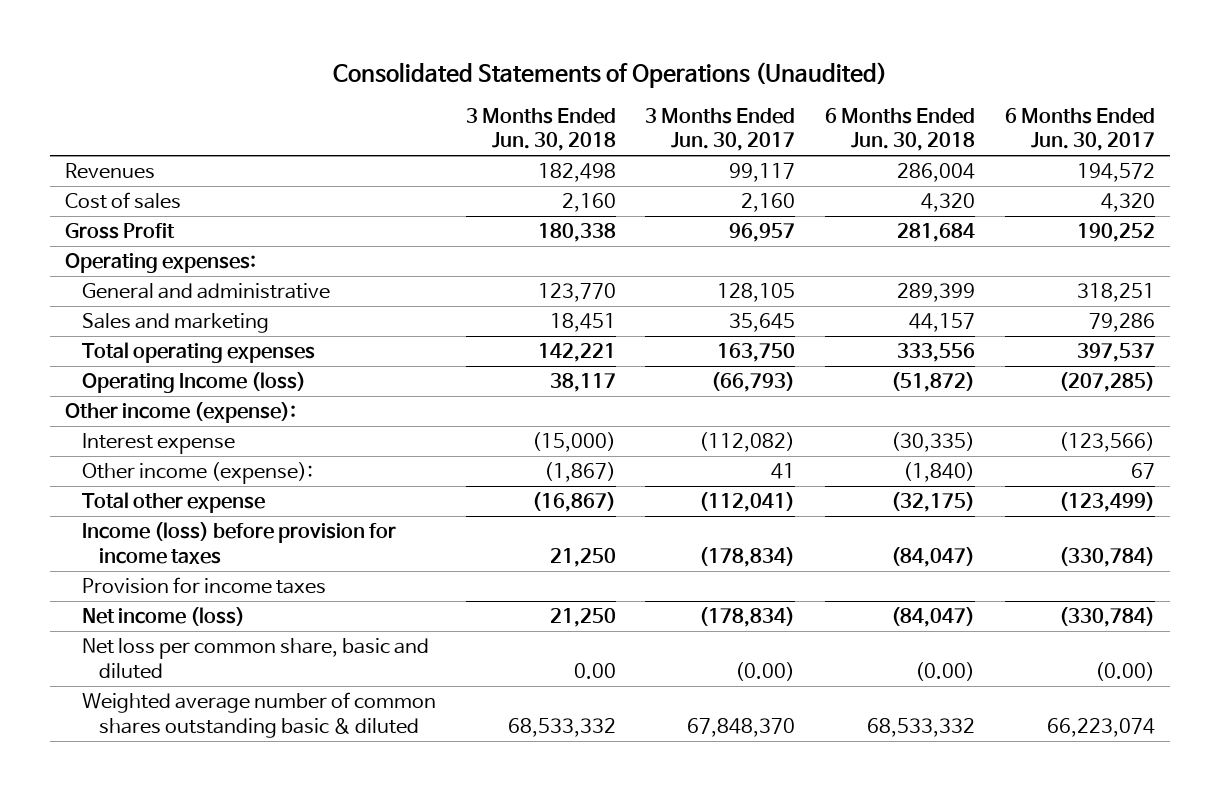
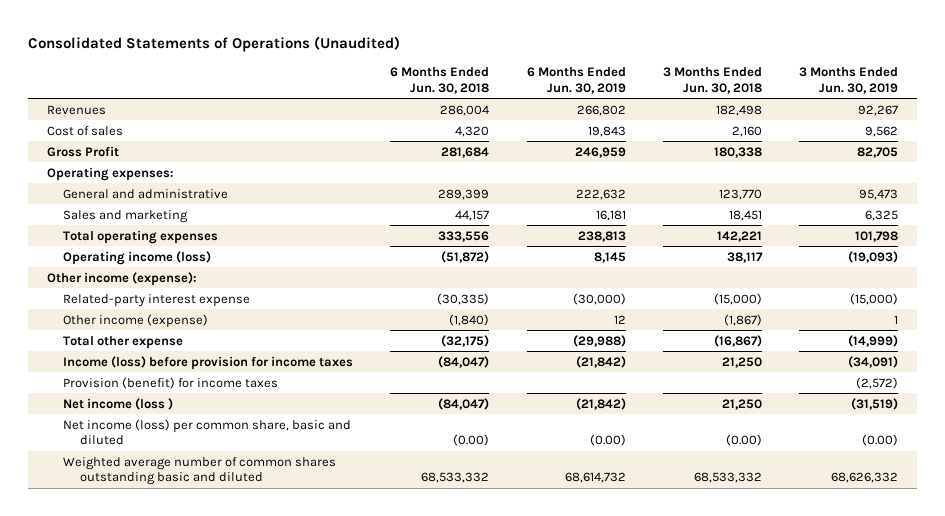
- | 3 Months Ended Jun. 30, 2018 | 3 Months Ended Jun. 30, 2017 | 6 Months Ended Jun. 30, 2018 | 6 Months Ended Jun. 30, 2017
+ | 6 Months Ended Jun. 30, 2018 | 6 Months Ended Jun. 30, 2019 | 3 Months Ended Jun. 30, 2018 | 3 Months Ended Jun. 30, 2019
- Operating Income (loss) | 38,117 | (66,793) | (51,872) | (207,285)
+ Operating income (loss) | (51,872) | 8,145 | 38,117 | (19,093)
- Interest expense | (15,000) | (112,082) | (30,335) | (123,566)
- Other income (expense): | (1,867) | 41 | (1,840) | 67
+ Related-party interest expense | (30,335) | (30,000) | (15,000) | (15,000)
+ Other income (expense) | (1,840) | 12 | (1,867) | 1
- Provision for income taxes
- Net income (loss) | 21,250 | (178,834) | (84,047) | (330,784)
- Net loss per common share, basic and diluted | 0.00 | (0.00) | (0.00) | (0.00)
- Weighted average number of common shares outstanding basic & diluted | 68,533,332 | 67,848,370 | 68,533,332 | 66,223,074
+ Provision (benefit) for income taxes | | | | (2,572)
+ Net income (loss ) | (84,047) | (21,842) | 21,250 | (31,519)
+ Net income (loss) per common share, basic and diluted | (0.00) | (0.00) | (0.00) | (0.00)
+ Weighted average number of common shares outstanding basic and diluted | 68,533,332 | 68,614,732 | 68,533,332 | 68,626,332

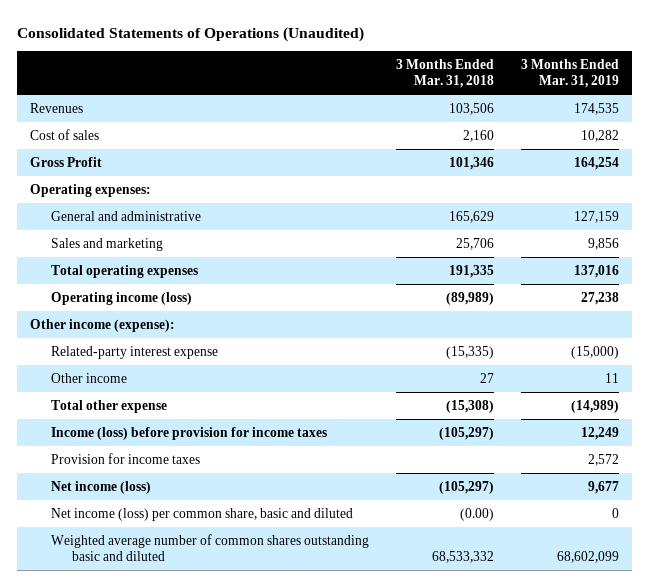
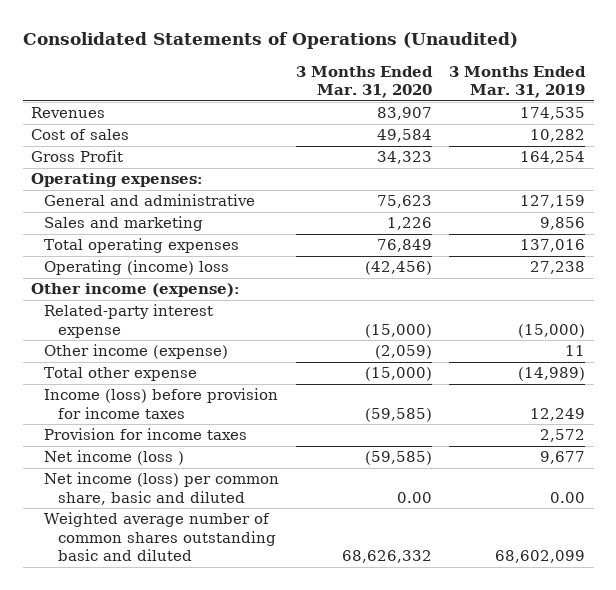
- | 3 Months Ended Mar. 31, 2018 | 3 Months Ended Mar. 31, 2019
+ | 3 Months Ended Mar. 31, 2020 | 3 Months Ended Mar. 31, 2019
- Operating income (loss) | (89,989) | 27,238
+ Operating (income) loss | (42,456) | 27,238
- Other income | 27 | 11
+ Other income (expense) | (2,059) | 11
- Net income (loss) | (105,297) | 9,677
- Net income (loss) per common share, basic and diluted | (0.00) | 0
+ Net income (loss ) | (59,585) | 9,677
+ Net income (loss) per common share, basic and diluted | 0.00 | 0.00

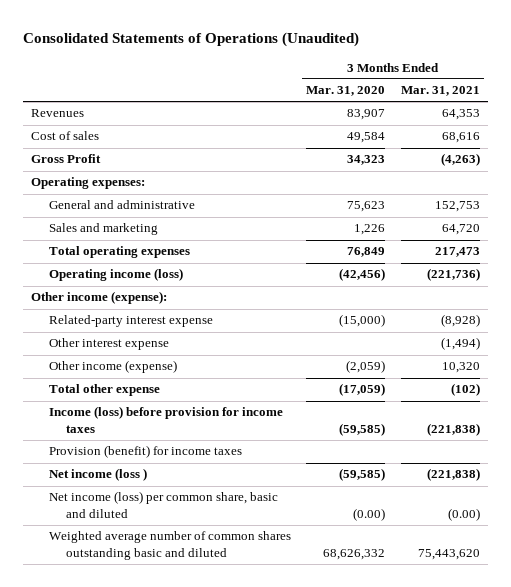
- | 3 Months Ended Mar. 31, 2020 | 3 Months Ended Mar. 31, 2019
+ | 3 Months Ended Mar. 31, 2020 | 3 Months Ended Mar. 31, 2021
- Operating (income) loss | (42,456) | 27,238
+ Operating income (loss) | (42,456) | (221,736)
+ Other interest expense | | (1,494)
- Total other expense | (15,000) | (14,989)
+ Total other expense | (17,059) | (102)
- Provision for income taxes | | 2,572
+ Provision (benefit) for income taxes
- Net income (loss) per common share, basic and diluted | 0.00 | 0.00
+ Net income (loss) per common share, basic and diluted | (0.00) | (0.00)

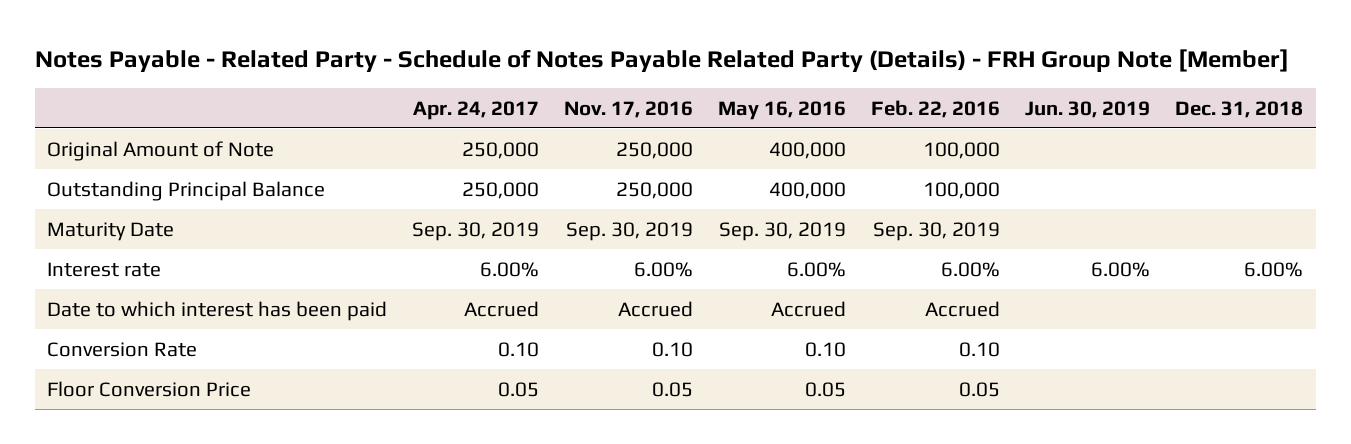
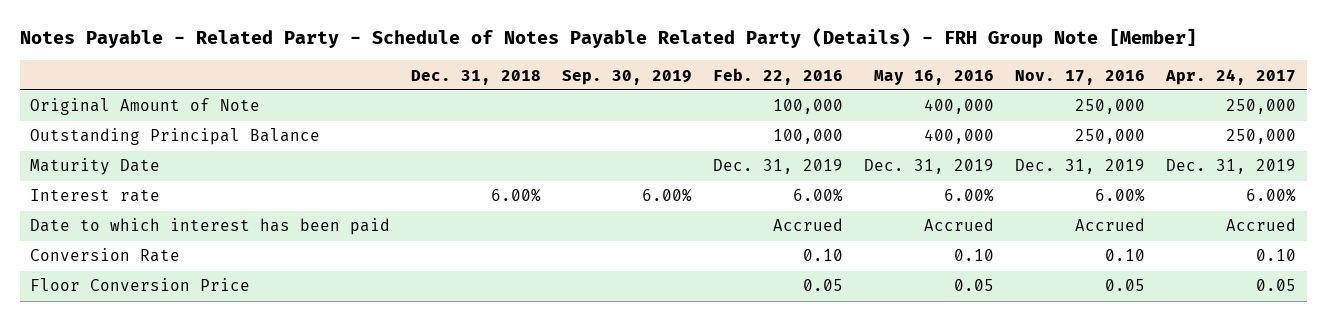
- | Apr. 24, 2017 | Nov. 17, 2016 | May 16, 2016 | Feb. 22, 2016 | Jun. 30, 2019 | Dec. 31, 2018
+ | Dec. 31, 2018 | Sep. 30, 2019 | Feb. 22, 2016 | May 16, 2016 | Nov. 17, 2016 | Apr. 24, 2017
- Maturity Date | Sep. 30, 2019 | Sep. 30, 2019 | Sep. 30, 2019 | Sep. 30, 2019 | |
+ Maturity Date | | | Dec. 31, 2019 | Dec. 31, 2019 | Dec. 31, 2019 | Dec. 31, 2019

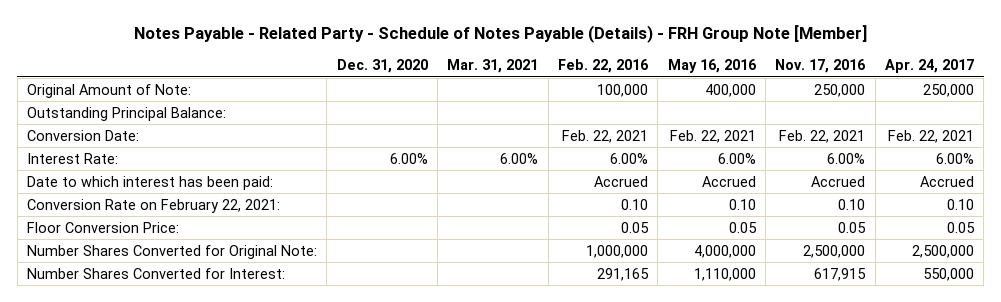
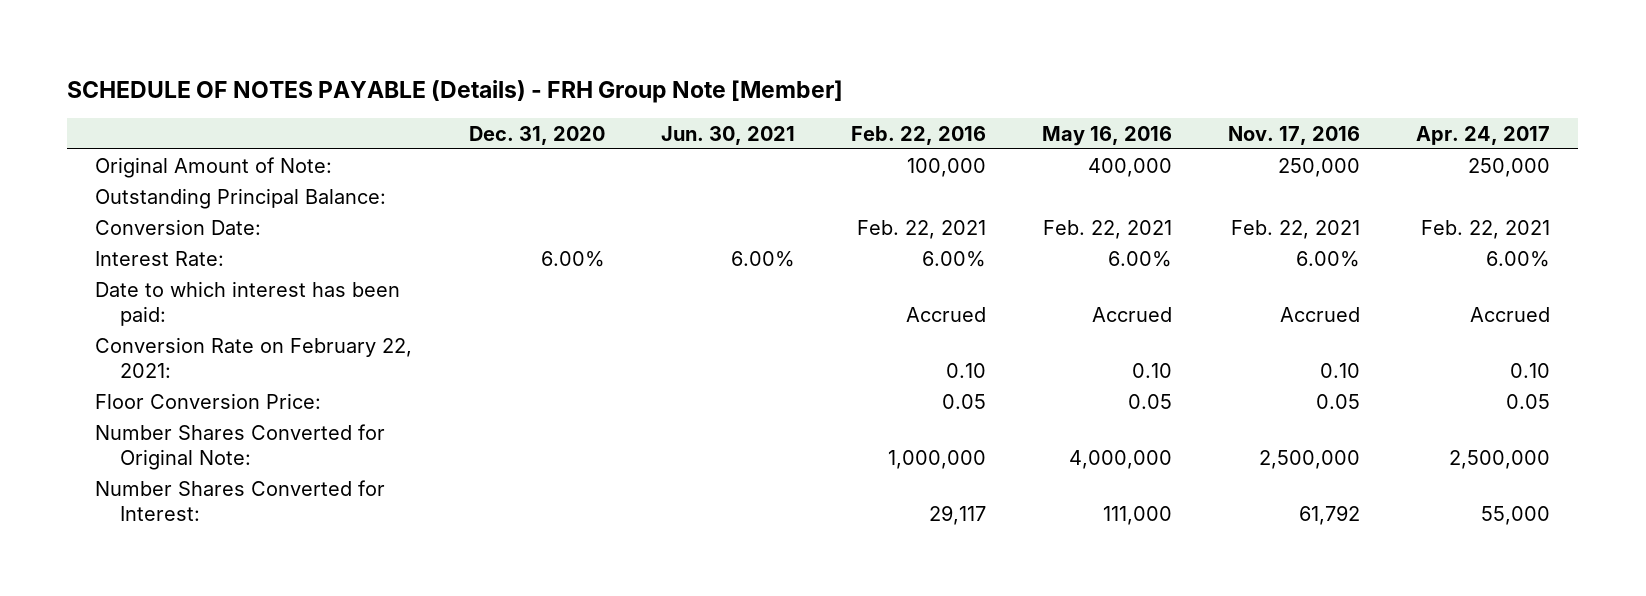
- Notes Payable - Related Party - Schedule of Notes Payable (Details) - FRH Group Note [Member]
+ SCHEDULE OF NOTES PAYABLE (Details) - FRH Group Note [Member]
- | Dec. 31, 2020 | Mar. 31, 2021 | Feb. 22, 2016 | May 16, 2016 | Nov. 17, 2016 | Apr. 24, 2017
+ | Dec. 31, 2020 | Jun. 30, 2021 | Feb. 22, 2016 | May 16, 2016 | Nov. 17, 2016 | Apr. 24, 2017
- Number Shares Converted for Interest: | | | 291,165 | 1,110,000 | 617,915 | 550,000
+ Number Shares Converted for Interest: | | | 29,117 | 111,000 | 61,792 | 55,000

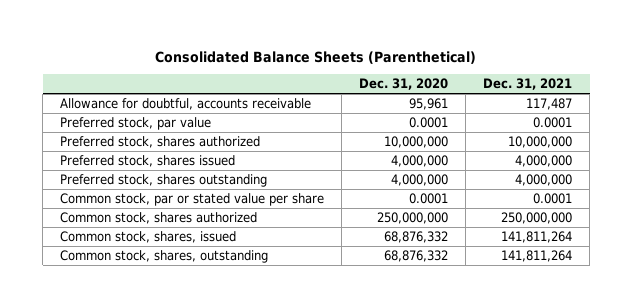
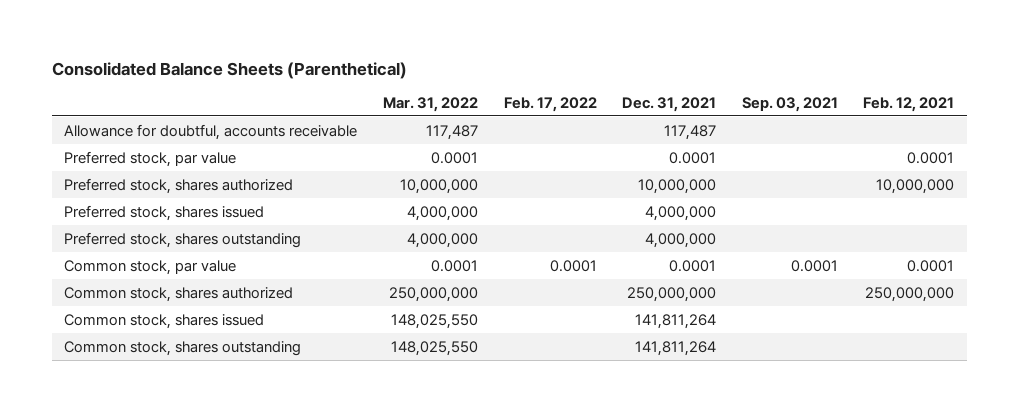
- | Dec. 31, 2020 | Dec. 31, 2021
+ | Mar. 31, 2022 | Feb. 17, 2022 | Dec. 31, 2021 | Sep. 03, 2021 | Feb. 12, 2021
- Common stock, par or stated value per share | 0.0001 | 0.0001
+ Common stock, par value | 0.0001 | 0.0001 | 0.0001 | 0.0001 | 0.0001
- Common stock, shares, issued | 68,876,332 | 141,811,264
- Common stock, shares, outstanding | 68,876,332 | 141,811,264
+ Common stock, shares issued | 148,025,550 | | 141,811,264 | |
+ Common stock, shares outstanding | 148,025,550 | | 141,811,264 | |

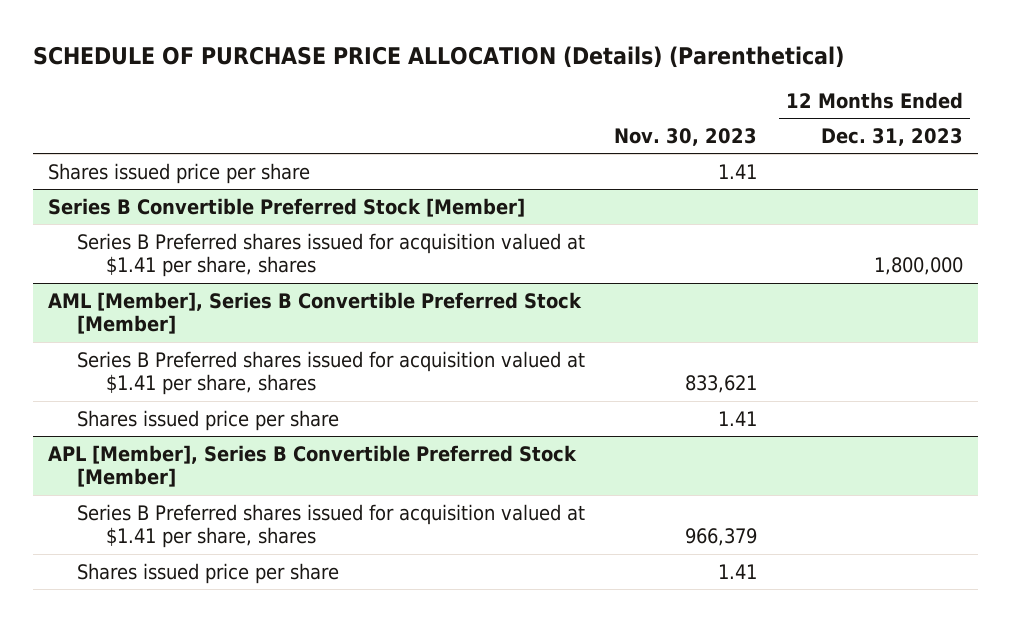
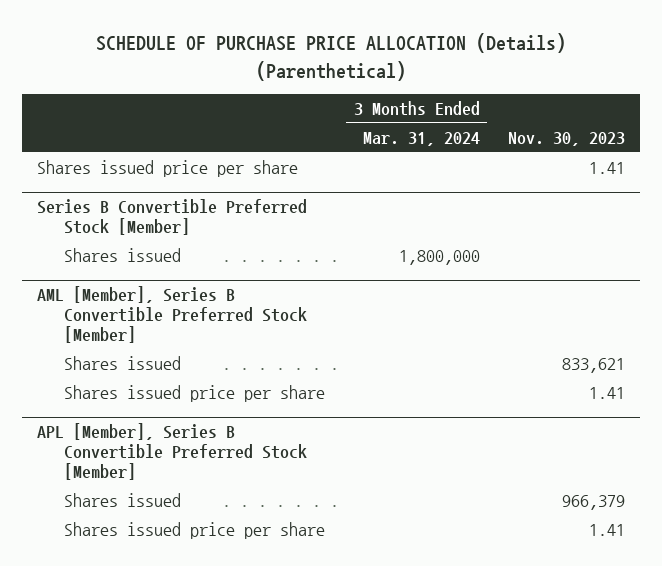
- | Nov. 30, 2023 | 12 Months Ended Dec. 31, 2023
+ | 3 Months Ended Mar. 31, 2024 | Nov. 30, 2023
@ Series B Convertible Preferred Stock [Member]
- Series B Preferred shares issued for acquisition valued at $1.41 per share, shares | | 1,800,000
+ Shares issued | 1,800,000 |
@ AML [Member], Series B Convertible Preferred Stock [Member]
- Series B Preferred shares issued for acquisition valued at $1.41 per share, shares | 833,621 |
+ Shares issued | | 833,621
@ APL [Member], Series B Convertible Preferred Stock [Member]
- Series B Preferred shares issued for acquisition valued at $1.41 per share, shares | 966,379 |
+ Shares issued | | 966,379

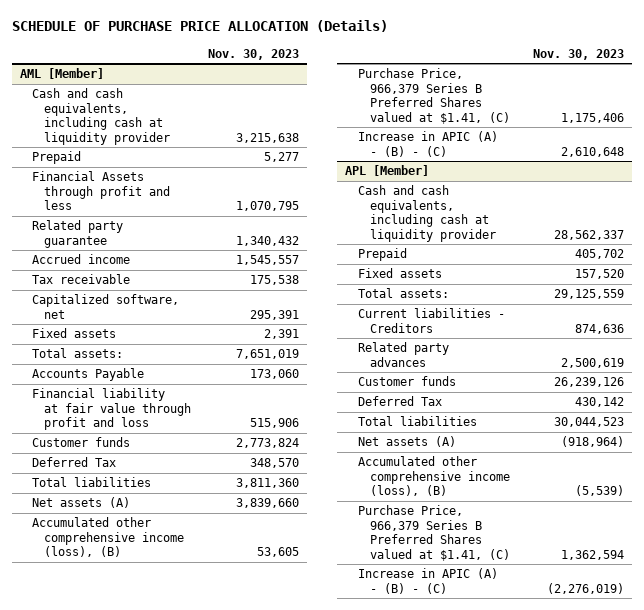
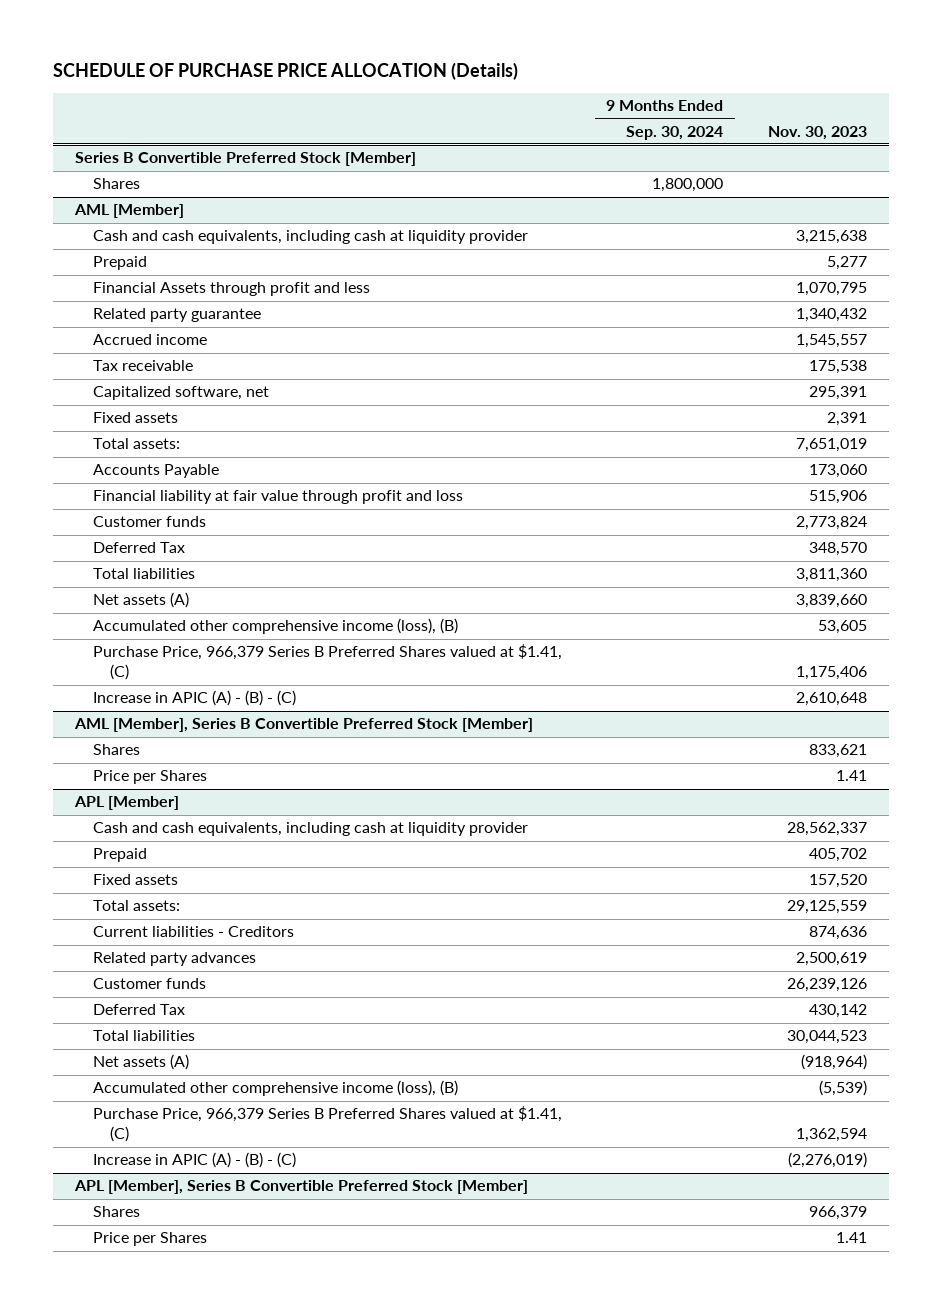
- | Nov. 30, 2023
+ | 9 Months Ended Sep. 30, 2024 | Nov. 30, 2023
+ Series B Convertible Preferred Stock [Member]
+ Shares | 1,800,000 |
+ AML [Member], Series B Convertible Preferred Stock [Member]
+ Shares | | 833,621
+ Price per Shares | | 1.41
+ APL [Member], Series B Convertible Preferred Stock [Member]
+ Shares | | 966,379
+ Price per Shares | | 1.41

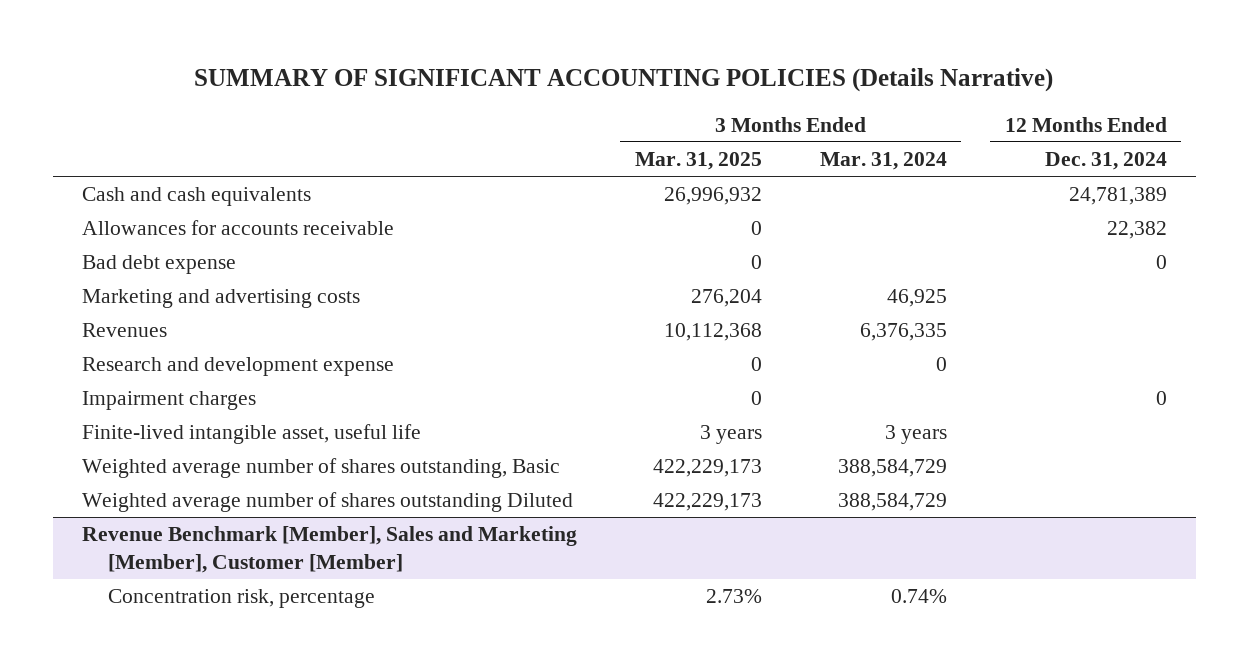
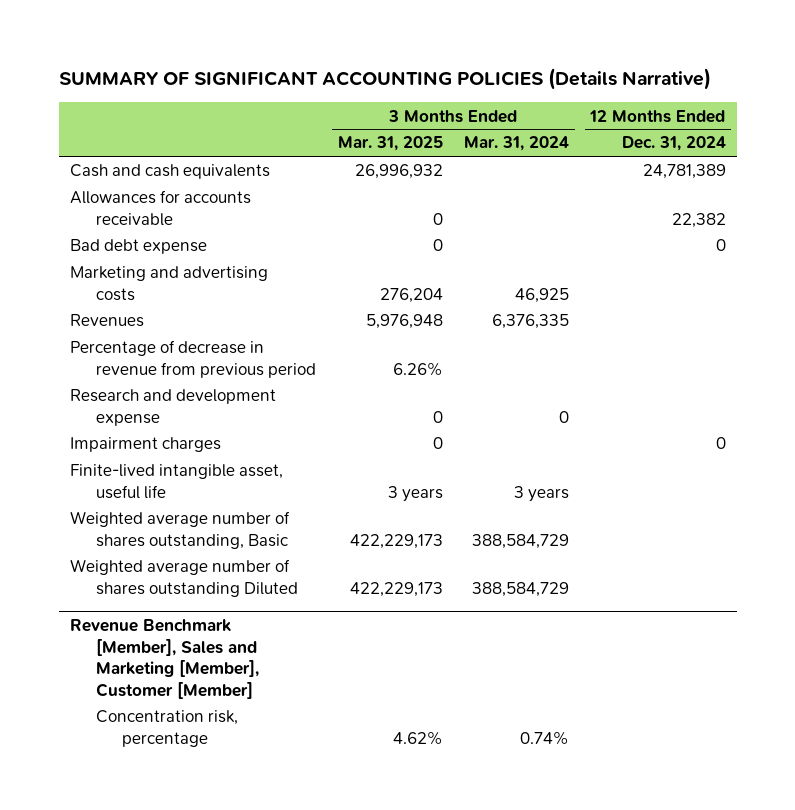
- Revenues | 10,112,368 | 6,376,335 |
+ Revenues | 5,976,948 | 6,376,335 |
+ Percentage of decrease in revenue from previous period | 6.26% | |
@ Revenue Benchmark [Member], Sales and Marketing [Member], Customer [Member]
- Concentration risk, percentage | 2.73% | 0.74% |
+ Concentration risk, percentage | 4.62% | 0.74% |

